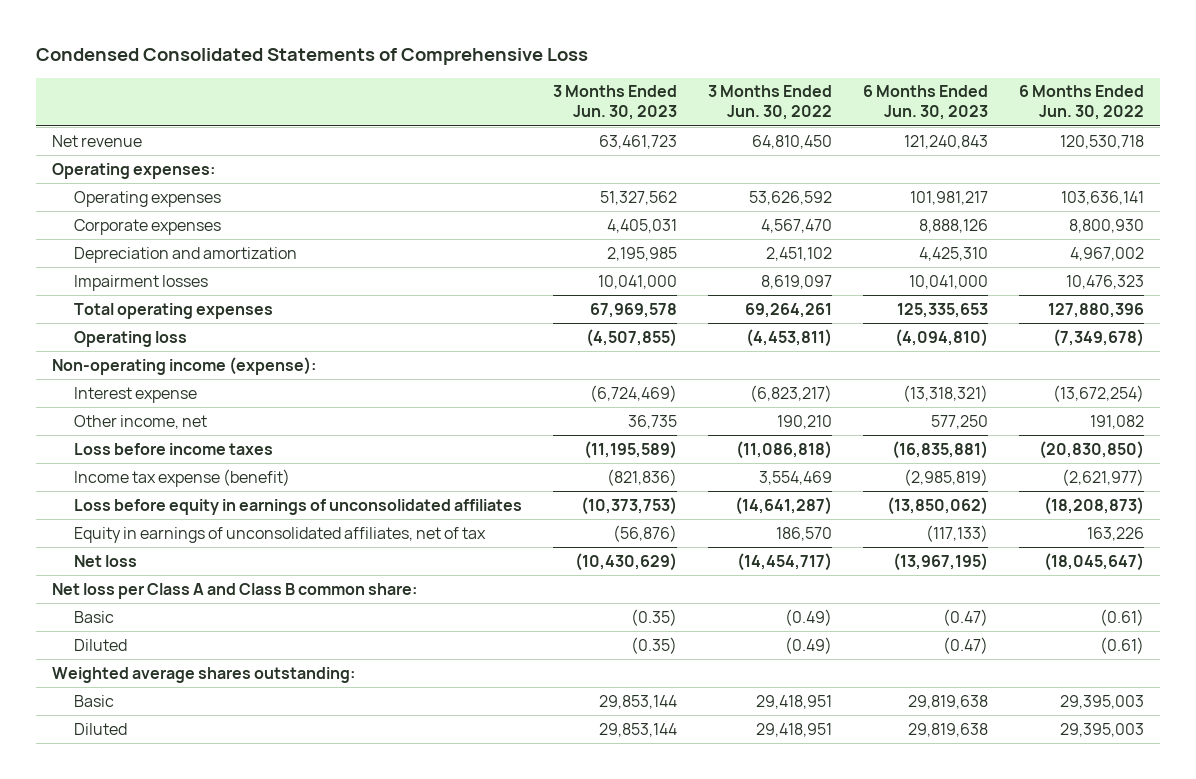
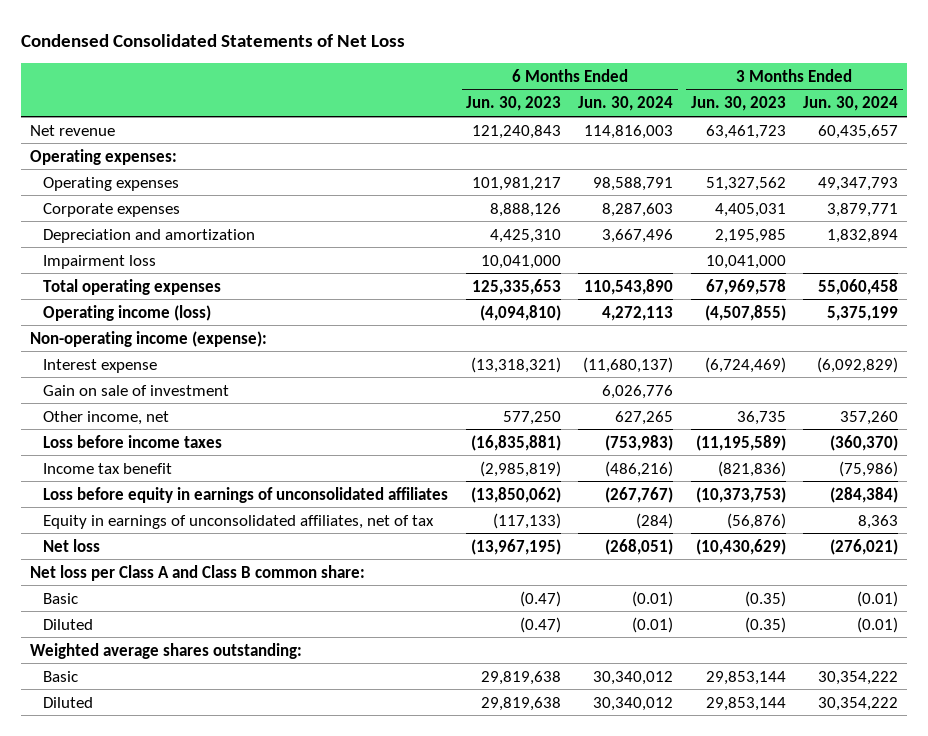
- Condensed Consolidated Statements of Comprehensive Loss
+ Condensed Consolidated Statements of Net Loss
- | 3 Months Ended Jun. 30, 2023 | 3 Months Ended Jun. 30, 2022 | 6 Months Ended Jun. 30, 2023 | 6 Months Ended Jun. 30, 2022
+ | 6 Months Ended Jun. 30, 2023 | 6 Months Ended Jun. 30, 2024 | 3 Months Ended Jun. 30, 2023 | 3 Months Ended Jun. 30, 2024
- Impairment losses | 10,041,000 | 8,619,097 | 10,041,000 | 10,476,323
+ Impairment loss | 10,041,000 | | 10,041,000 |
- Operating loss | (4,507,855) | (4,453,811) | (4,094,810) | (7,349,678)
+ Operating income (loss) | (4,094,810) | 4,272,113 | (4,507,855) | 5,375,199
+ Gain on sale of investment | | 6,026,776 | |
- Income tax expense (benefit) | (821,836) | 3,554,469 | (2,985,819) | (2,621,977)
+ Income tax benefit | (2,985,819) | (486,216) | (821,836) | (75,986)

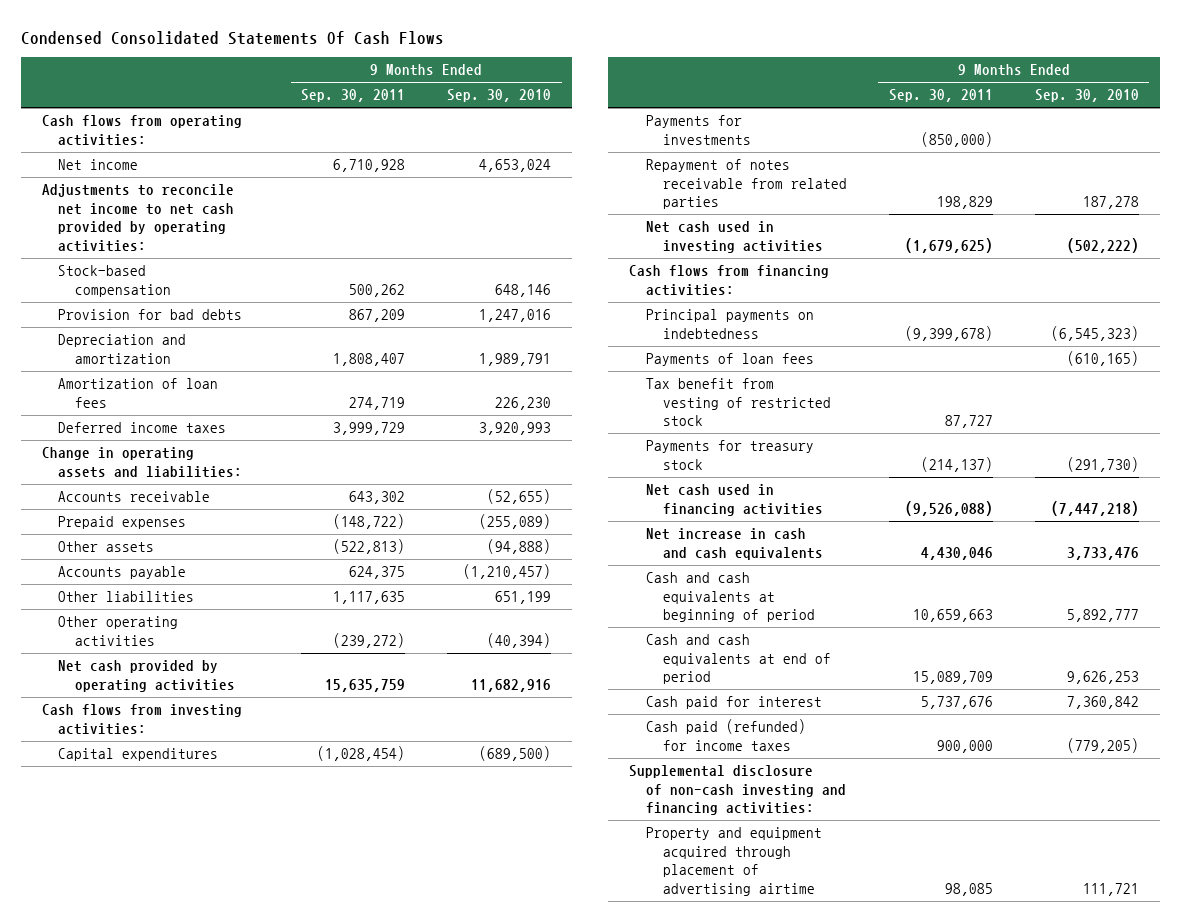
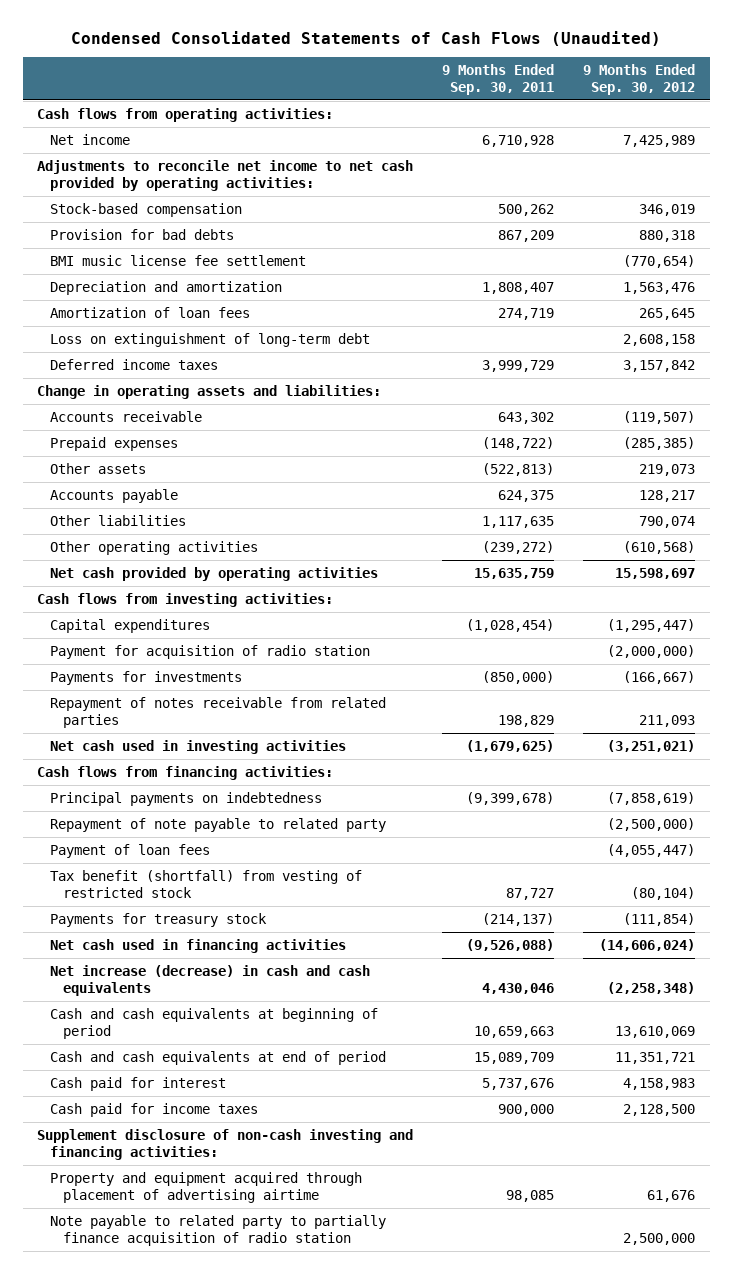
- Condensed Consolidated Statements Of Cash Flows
+ Condensed Consolidated Statements of Cash Flows (Unaudited)
- | 9 Months Ended Sep. 30, 2011 | 9 Months Ended Sep. 30, 2010
+ | 9 Months Ended Sep. 30, 2011 | 9 Months Ended Sep. 30, 2012
+ BMI music license fee settlement | | (770,654)
+ Loss on extinguishment of long-term debt | | 2,608,158
+ Payment for acquisition of radio station | | (2,000,000)
- Payments of loan fees | | (610,165)
- Tax benefit from vesting of restricted stock | 87,727 |
+ Repayment of note payable to related party | | (2,500,000)
+ Payment of loan fees | | (4,055,447)
+ Tax benefit (shortfall) from vesting of restricted stock | 87,727 | (80,104)
- Net increase in cash and cash equivalents | 4,430,046 | 3,733,476
+ Net increase (decrease) in cash and cash equivalents | 4,430,046 | (2,258,348)
- Cash paid (refunded) for income taxes | 900,000 | (779,205)
- Supplemental disclosure of non-cash investing and financing activities:
+ Cash paid for income taxes | 900,000 | 2,128,500
+ Supplement disclosure of non-cash investing and financing activities:
+ Note payable to related party to partially finance acquisition of radio station | | 2,500,000

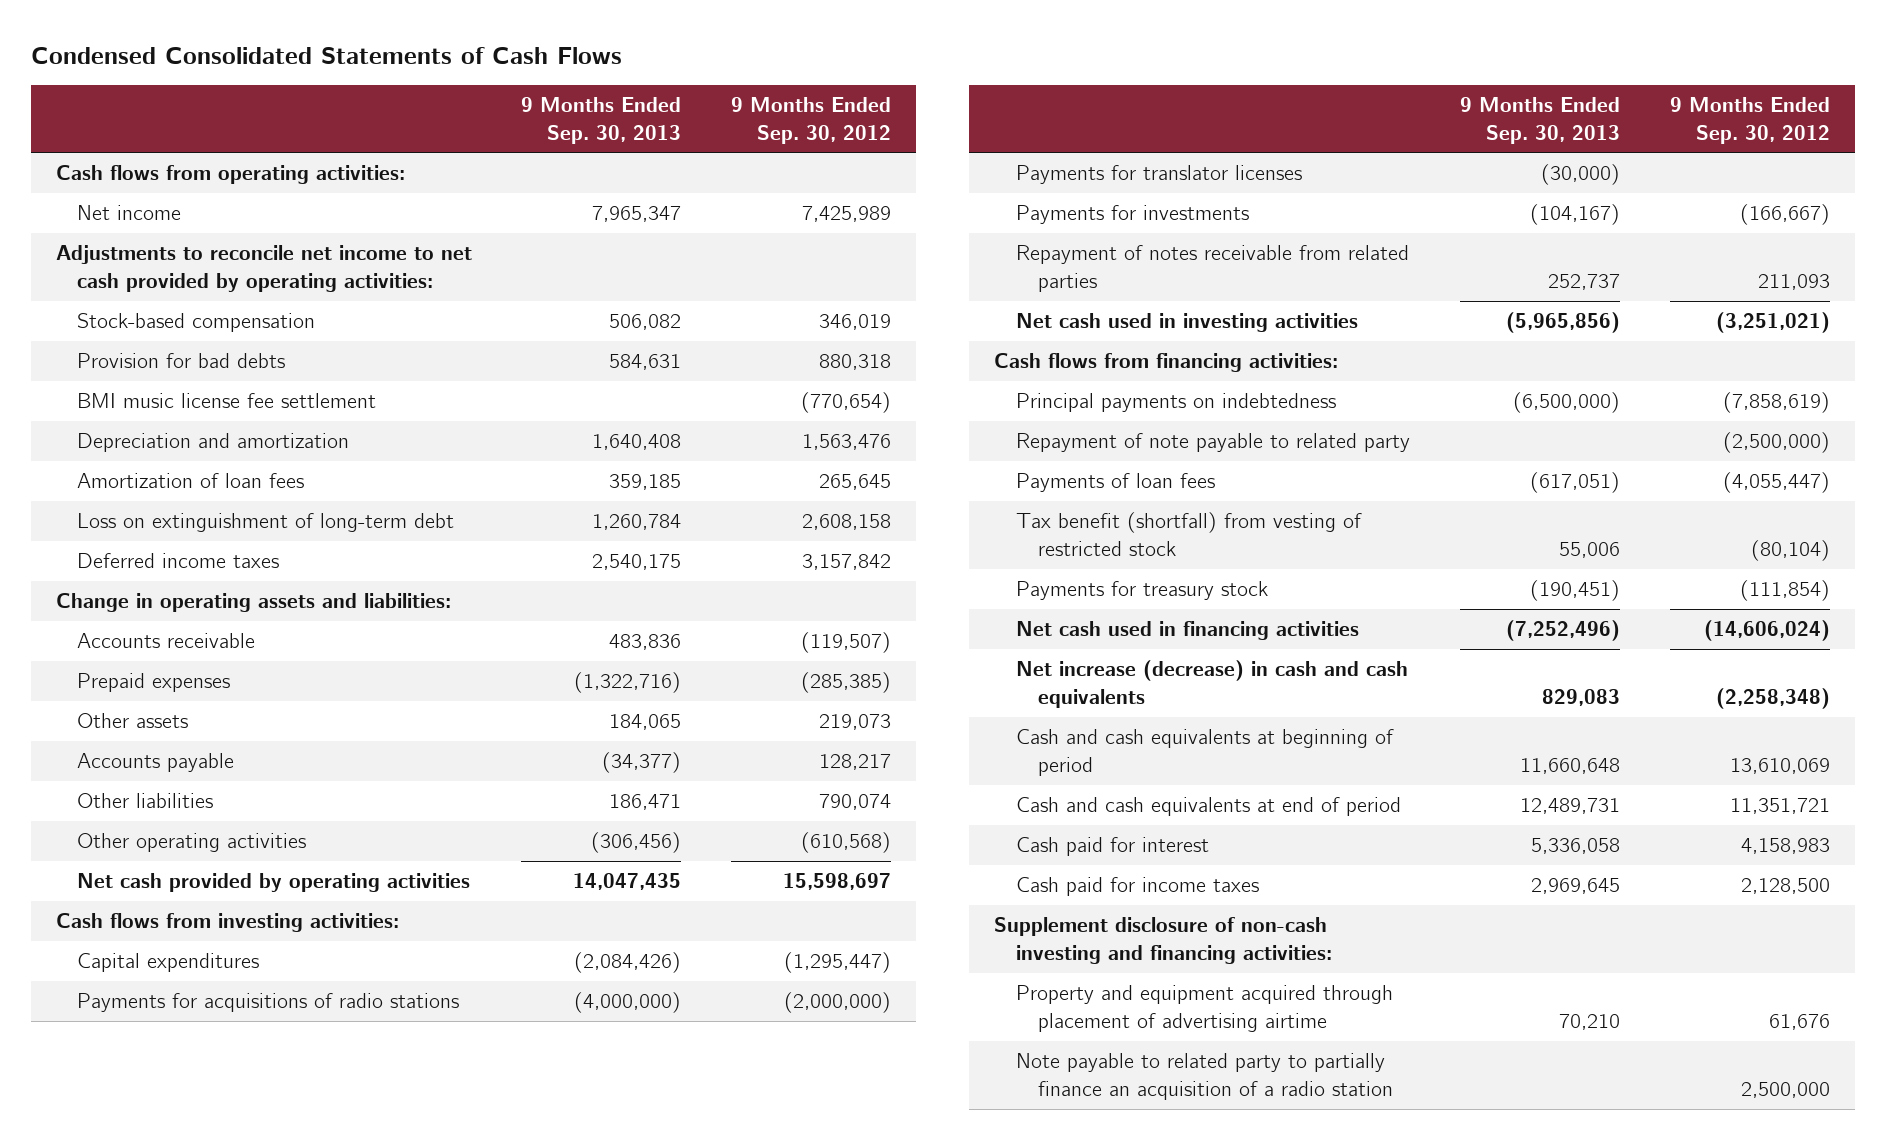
- Condensed Consolidated Statements of Cash Flows (Unaudited)
+ Condensed Consolidated Statements of Cash Flows
- | 9 Months Ended Sep. 30, 2011 | 9 Months Ended Sep. 30, 2012
+ | 9 Months Ended Sep. 30, 2013 | 9 Months Ended Sep. 30, 2012
- Payment for acquisition of radio station | | (2,000,000)
+ Payments for acquisitions of radio stations | (4,000,000) | (2,000,000)
+ Payments for translator licenses | (30,000) |
- Payment of loan fees | | (4,055,447)
+ Payments of loan fees | (617,051) | (4,055,447)
- Note payable to related party to partially finance acquisition of radio station | | 2,500,000
+ Note payable to related party to partially finance an acquisition of a radio station | | 2,500,000

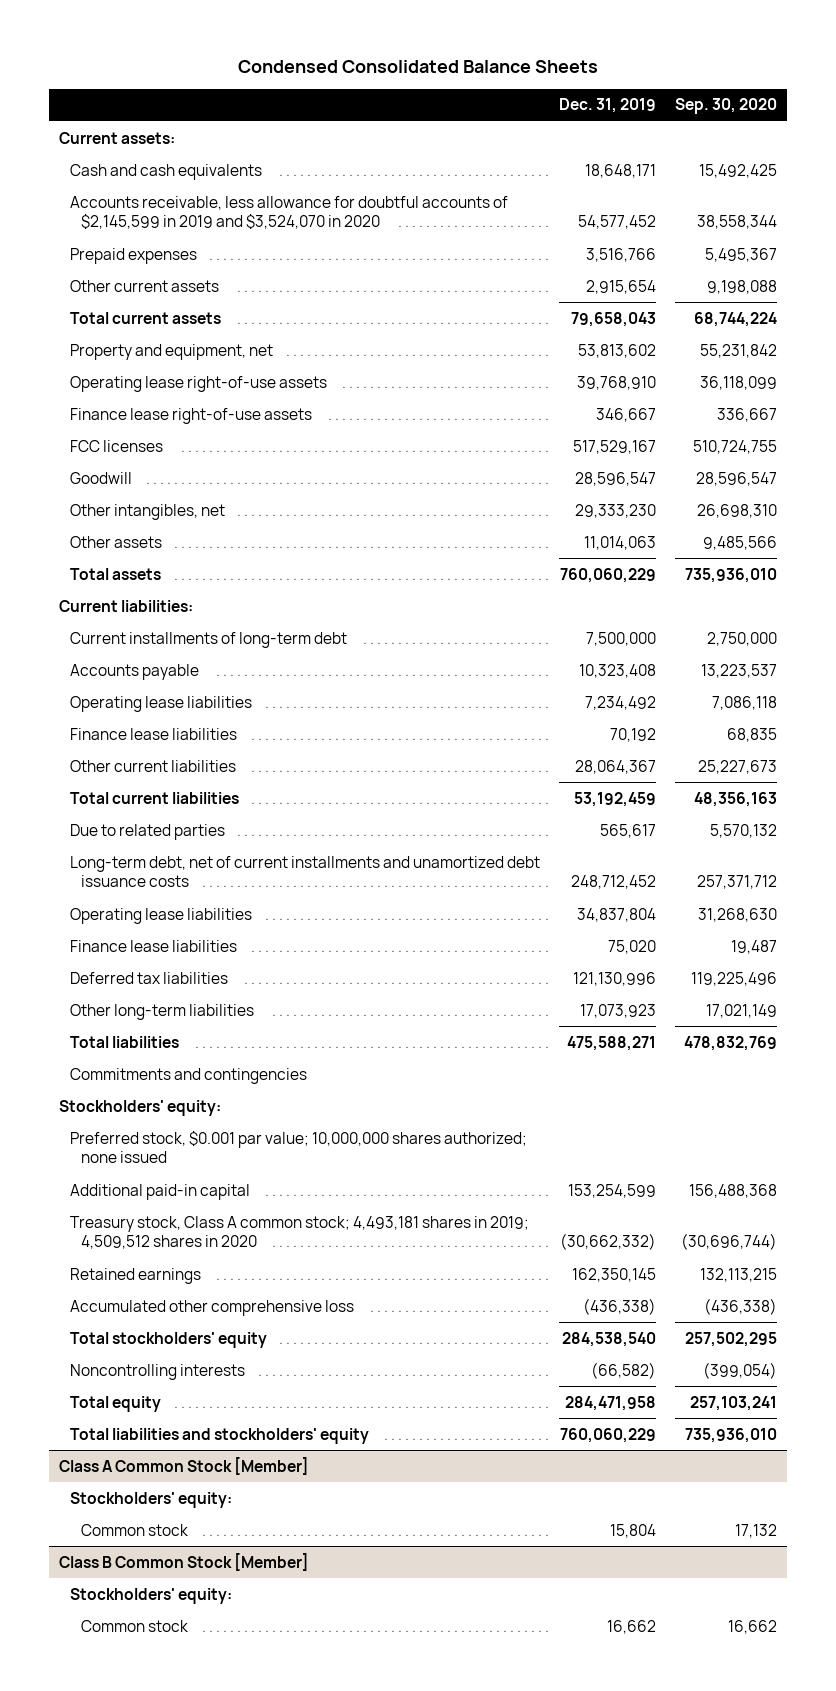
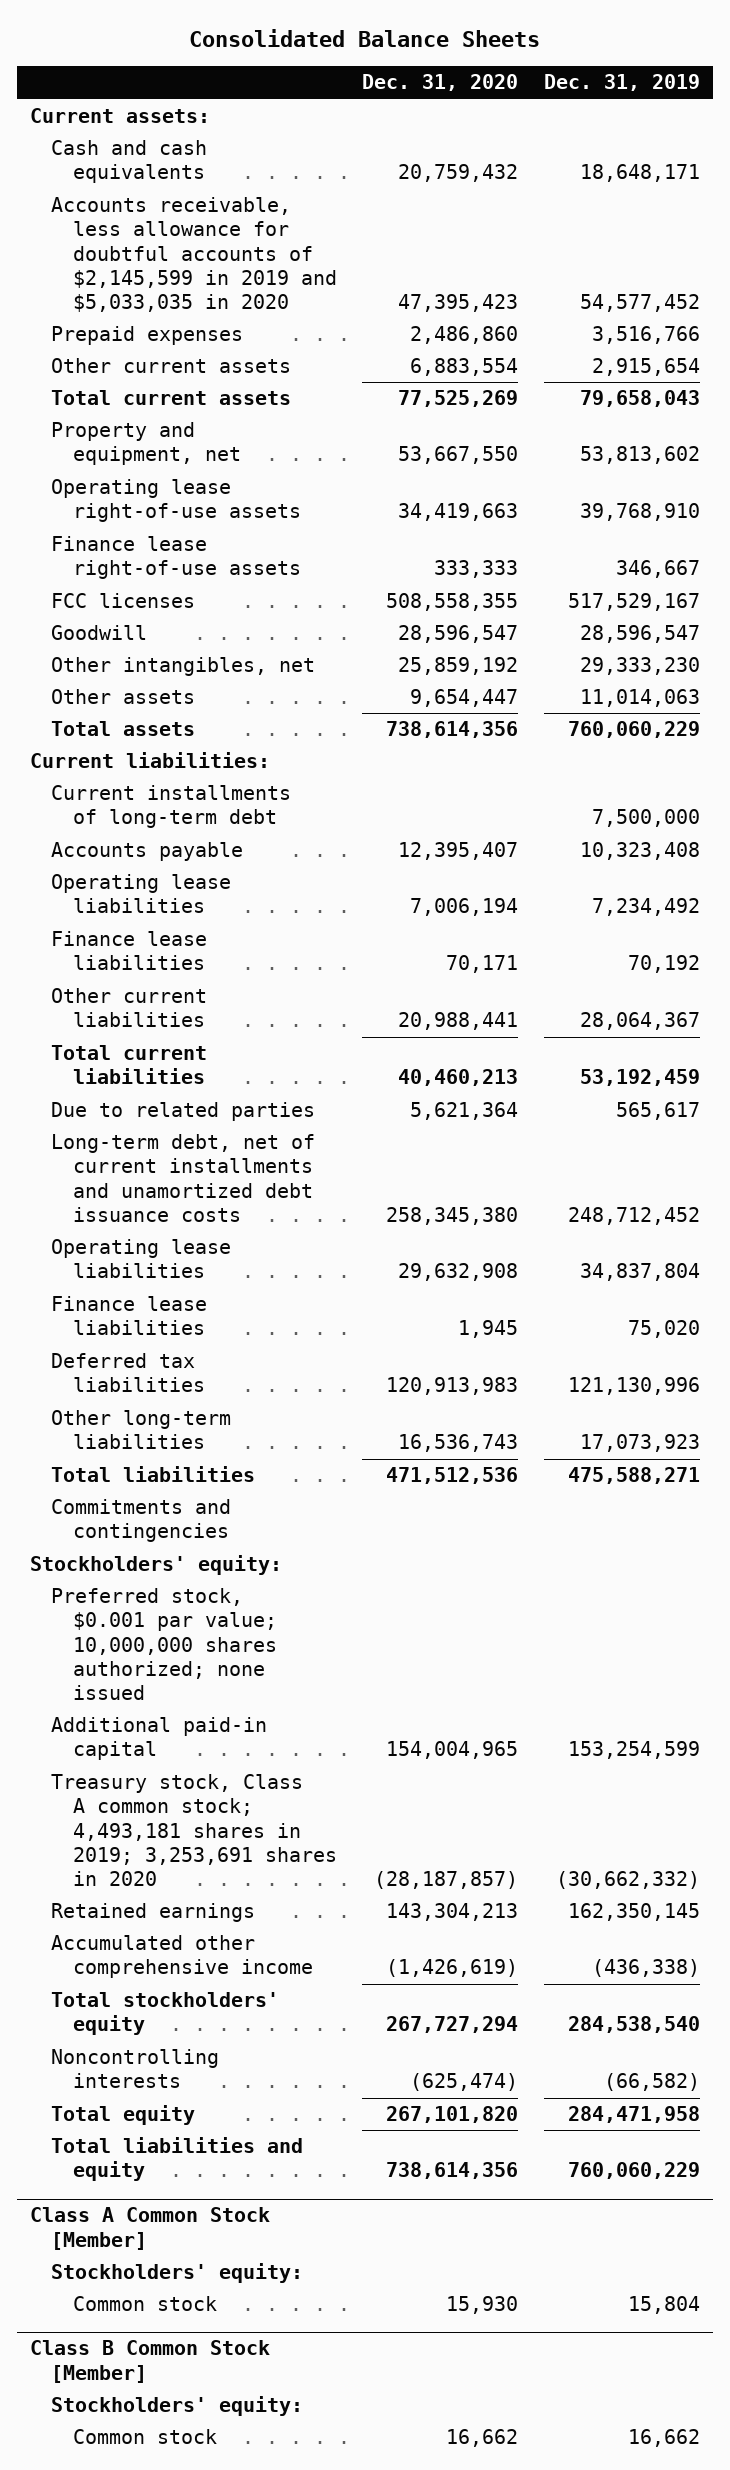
- Condensed Consolidated Balance Sheets
+ Consolidated Balance Sheets
- | Dec. 31, 2019 | Sep. 30, 2020
+ | Dec. 31, 2020 | Dec. 31, 2019
- Accounts receivable, less allowance for doubtful accounts of $2,145,599 in 2019 and $3,524,070 in 2020 | 54,577,452 | 38,558,344
+ Accounts receivable, less allowance for doubtful accounts of $2,145,599 in 2019 and $5,033,035 in 2020 | 47,395,423 | 54,577,452
- Treasury stock, Class A common stock; 4,493,181 shares in 2019; 4,509,512 shares in 2020 | (30,662,332) | (30,696,744)
+ Treasury stock, Class A common stock; 4,493,181 shares in 2019; 3,253,691 shares in 2020 | (28,187,857) | (30,662,332)
- Accumulated other comprehensive loss | (436,338) | (436,338)
+ Accumulated other comprehensive income | (1,426,619) | (436,338)
- Total liabilities and stockholders' equity | 760,060,229 | 735,936,010
+ Total liabilities and equity | 738,614,356 | 760,060,229

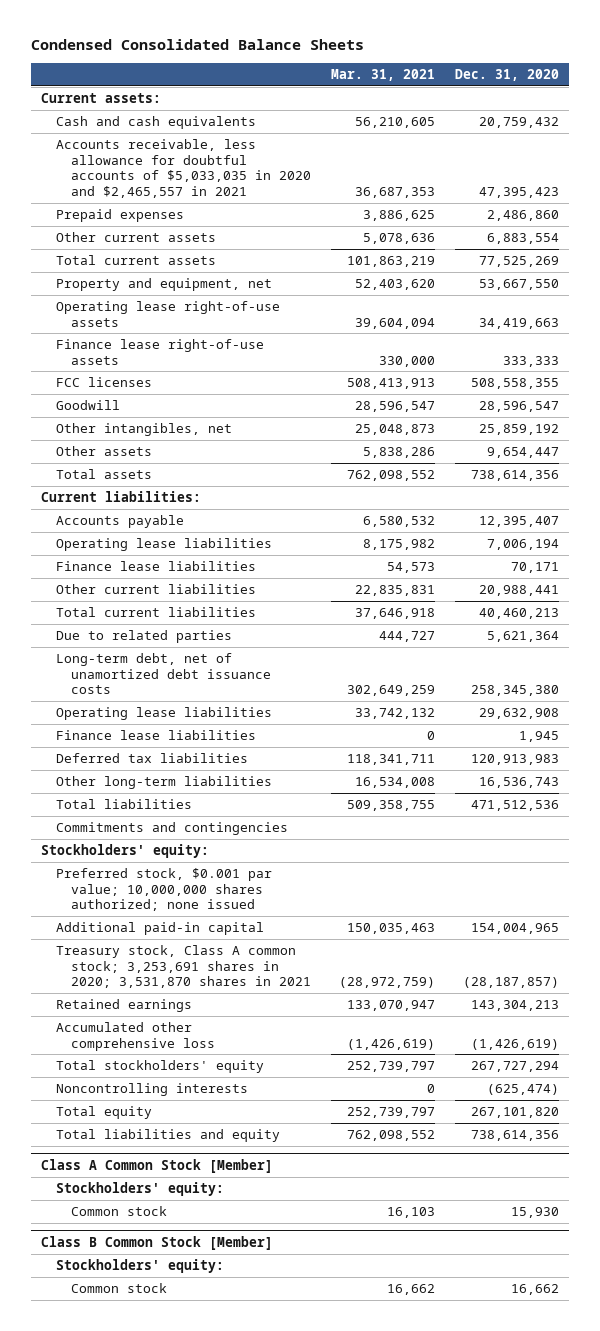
- Consolidated Balance Sheets
+ Condensed Consolidated Balance Sheets
- | Dec. 31, 2020 | Dec. 31, 2019
+ | Mar. 31, 2021 | Dec. 31, 2020
- Accounts receivable, less allowance for doubtful accounts of $2,145,599 in 2019 and $5,033,035 in 2020 | 47,395,423 | 54,577,452
+ Accounts receivable, less allowance for doubtful accounts of $5,033,035 in 2020 and $2,465,557 in 2021 | 36,687,353 | 47,395,423
- Current installments of long-term debt | | 7,500,000
- Long-term debt, net of current installments and unamortized debt issuance costs | 258,345,380 | 248,712,452
+ Long-term debt, net of unamortized debt issuance costs | 302,649,259 | 258,345,380
- Treasury stock, Class A common stock; 4,493,181 shares in 2019; 3,253,691 shares in 2020 | (28,187,857) | (30,662,332)
+ Treasury stock, Class A common stock; 3,253,691 shares in 2020; 3,531,870 shares in 2021 | (28,972,759) | (28,187,857)
- Accumulated other comprehensive income | (1,426,619) | (436,338)
+ Accumulated other comprehensive loss | (1,426,619) | (1,426,619)

